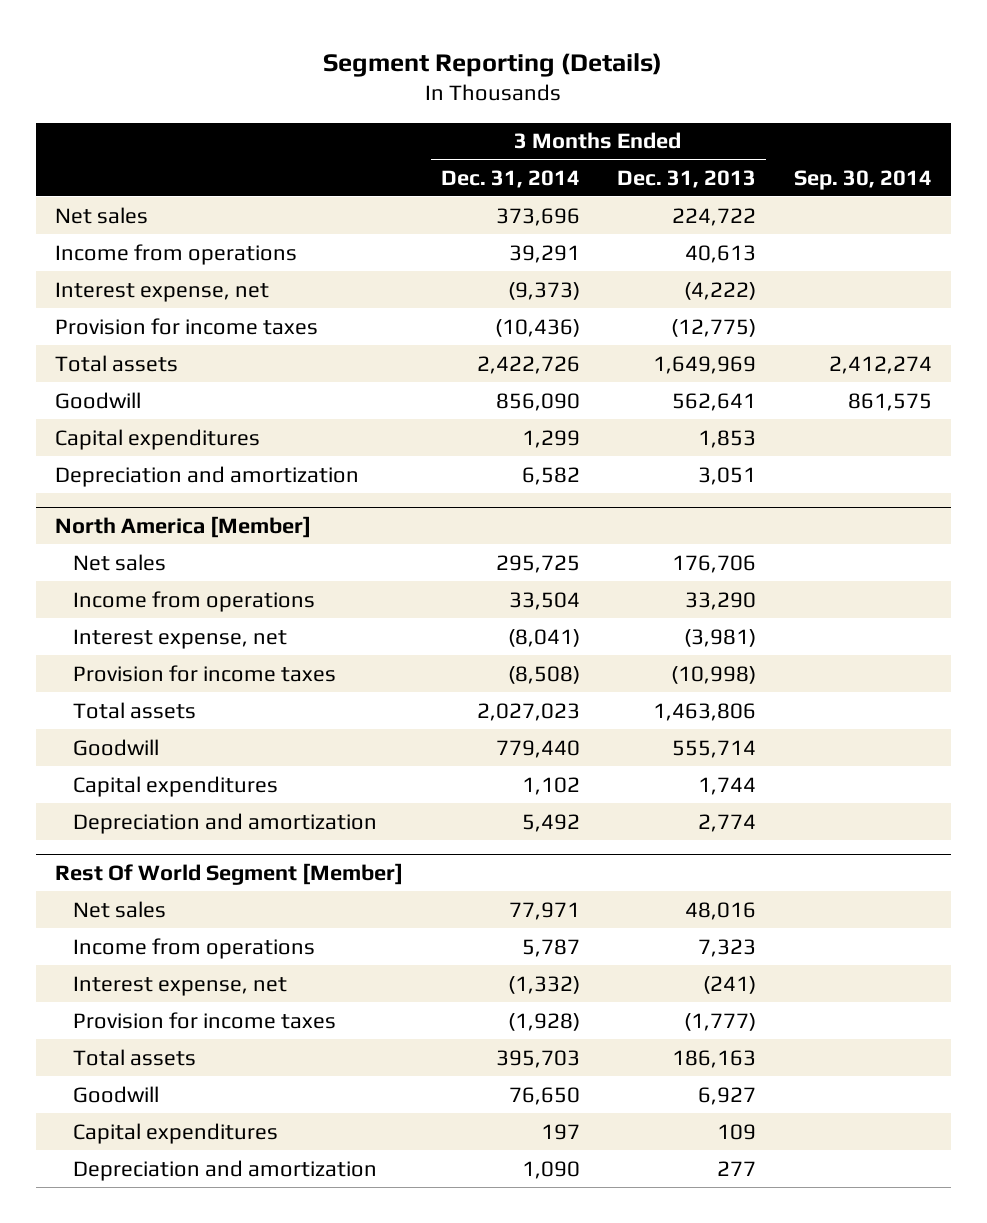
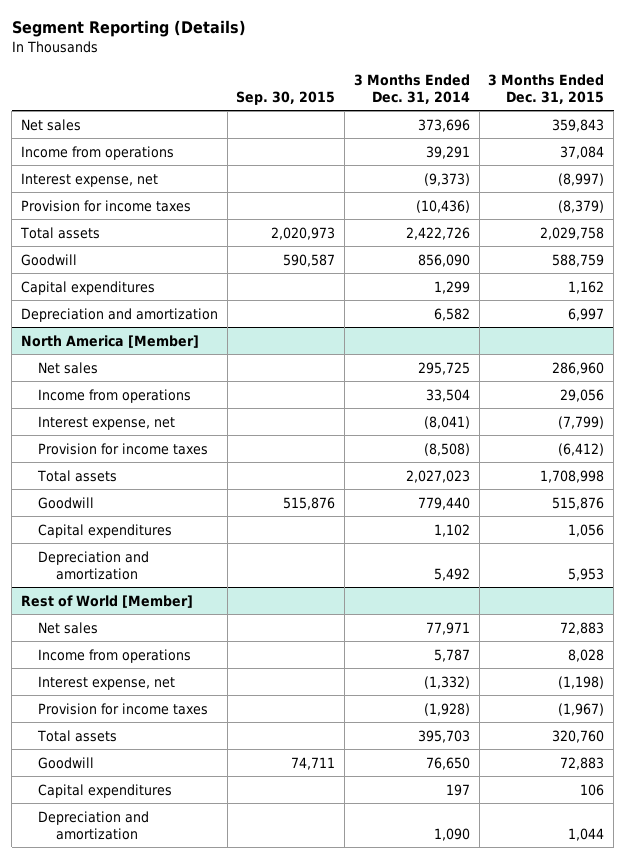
- | 3 Months Ended Dec. 31, 2014 | 3 Months Ended Dec. 31, 2013 | Sep. 30, 2014
+ | Sep. 30, 2015 | 3 Months Ended Dec. 31, 2014 | 3 Months Ended Dec. 31, 2015
- Rest Of World Segment [Member]
+ Rest of World [Member]

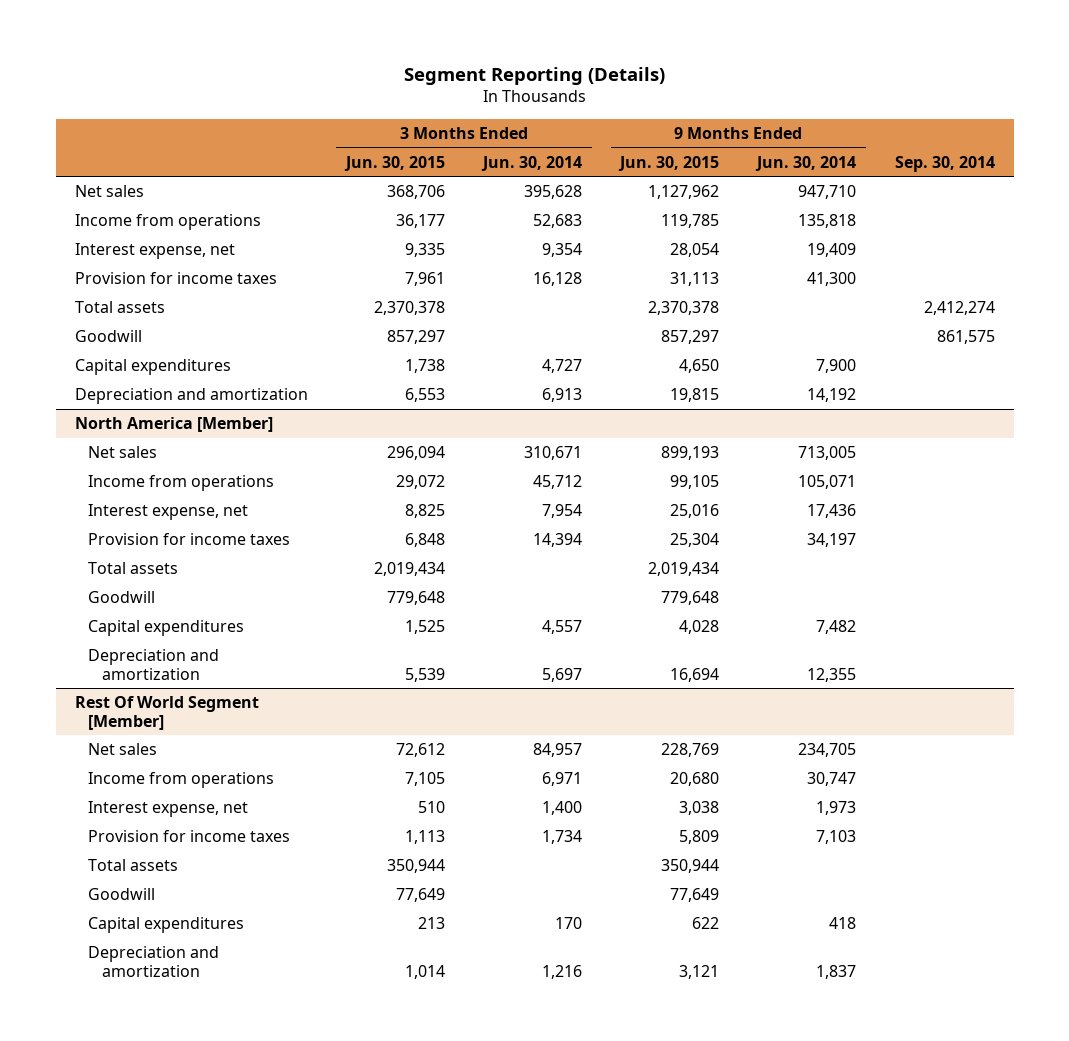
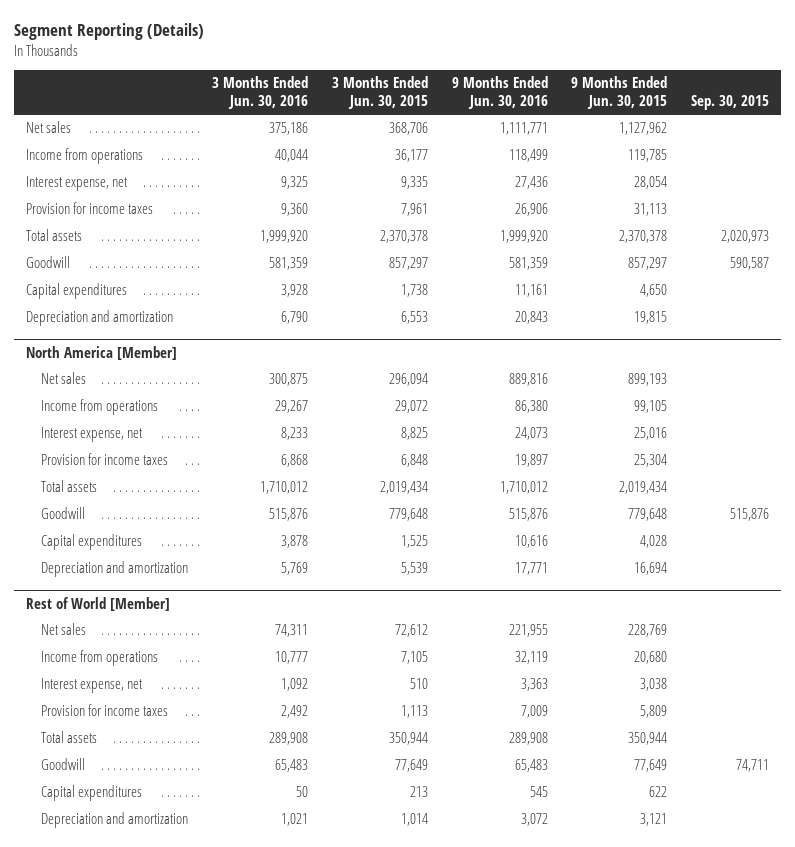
- | 3 Months Ended Jun. 30, 2015 | 3 Months Ended Jun. 30, 2014 | 9 Months Ended Jun. 30, 2015 | 9 Months Ended Jun. 30, 2014 | Sep. 30, 2014
+ | 3 Months Ended Jun. 30, 2016 | 3 Months Ended Jun. 30, 2015 | 9 Months Ended Jun. 30, 2016 | 9 Months Ended Jun. 30, 2015 | Sep. 30, 2015
- Rest Of World Segment [Member]
+ Rest of World [Member]

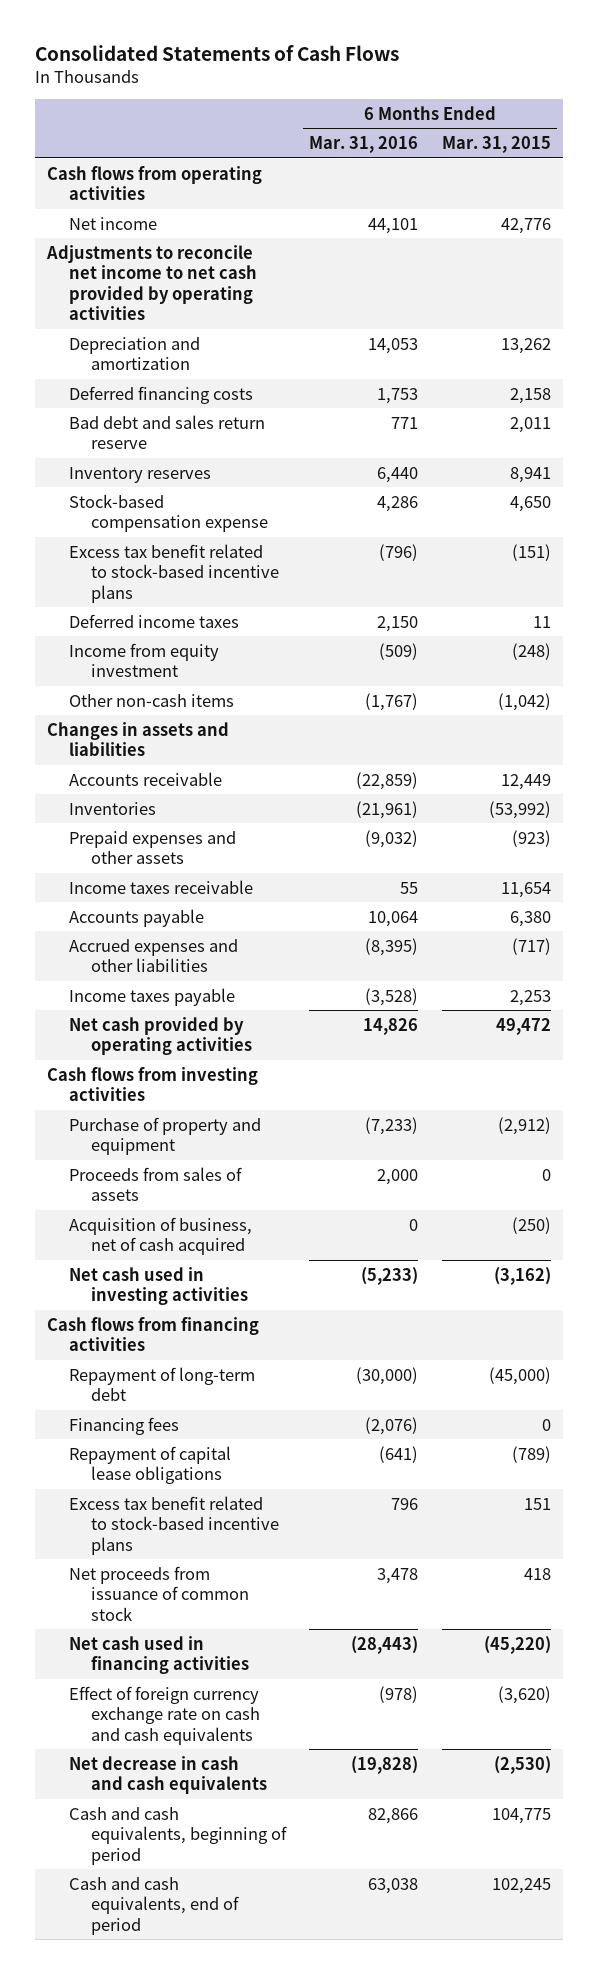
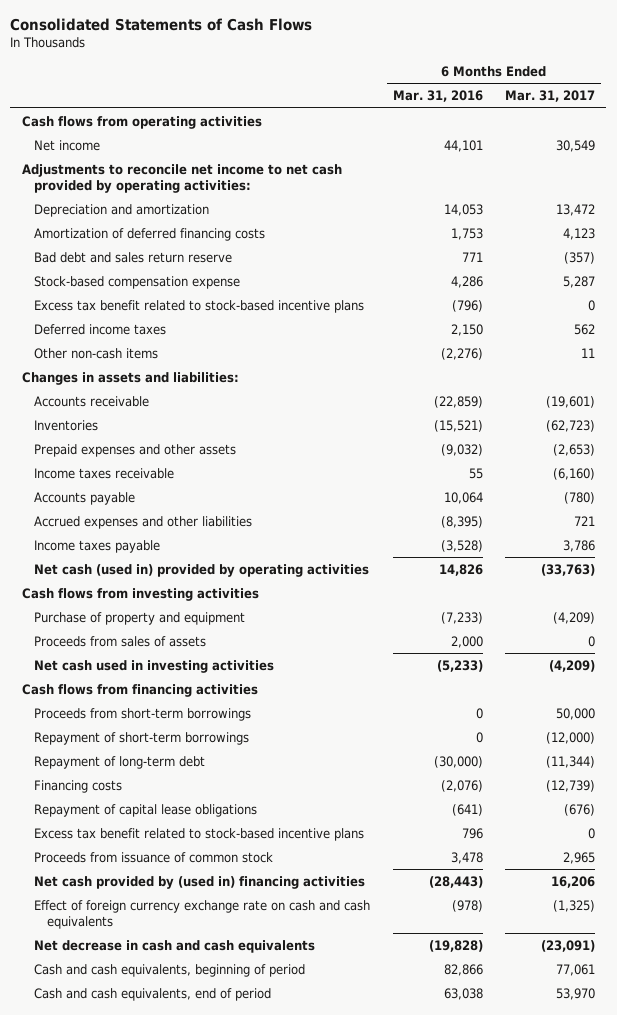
- | 6 Months Ended Mar. 31, 2016 | 6 Months Ended Mar. 31, 2015
+ | 6 Months Ended Mar. 31, 2016 | 6 Months Ended Mar. 31, 2017
- Adjustments to reconcile net income to net cash provided by operating activities
+ Adjustments to reconcile net income to net cash provided by operating activities:
- Deferred financing costs | 1,753 | 2,158
+ Amortization of deferred financing costs | 1,753 | 4,123
- Inventory reserves | 6,440 | 8,941
- Income from equity investment | (509) | (248)
- Other non-cash items | (1,767) | (1,042)
- Changes in assets and liabilities
+ Other non-cash items | (2,276) | 11
+ Changes in assets and liabilities:
- Inventories | (21,961) | (53,992)
+ Inventories | (15,521) | (62,723)
- Net cash provided by operating activities | 14,826 | 49,472
+ Net cash (used in) provided by operating activities | 14,826 | (33,763)
- Acquisition of business, net of cash acquired | 0 | (250)
+ Proceeds from short-term borrowings | 0 | 50,000
+ Repayment of short-term borrowings | 0 | (12,000)
- Financing fees | (2,076) | 0
+ Financing costs | (2,076) | (12,739)
- Net proceeds from issuance of common stock | 3,478 | 418
- Net cash used in financing activities | (28,443) | (45,220)
+ Proceeds from issuance of common stock | 3,478 | 2,965
+ Net cash provided by (used in) financing activities | (28,443) | 16,206

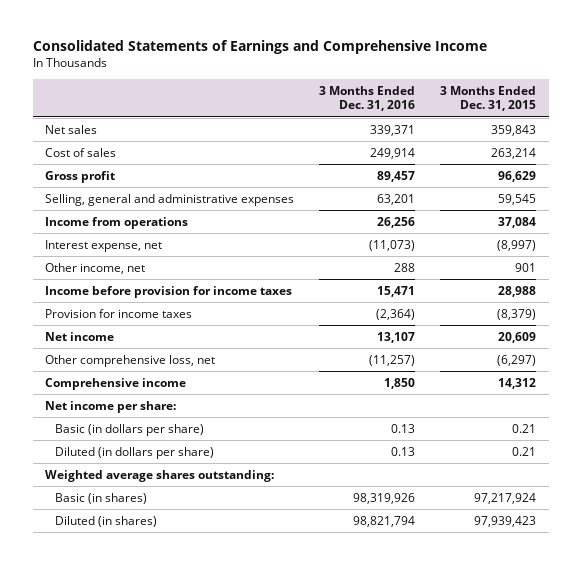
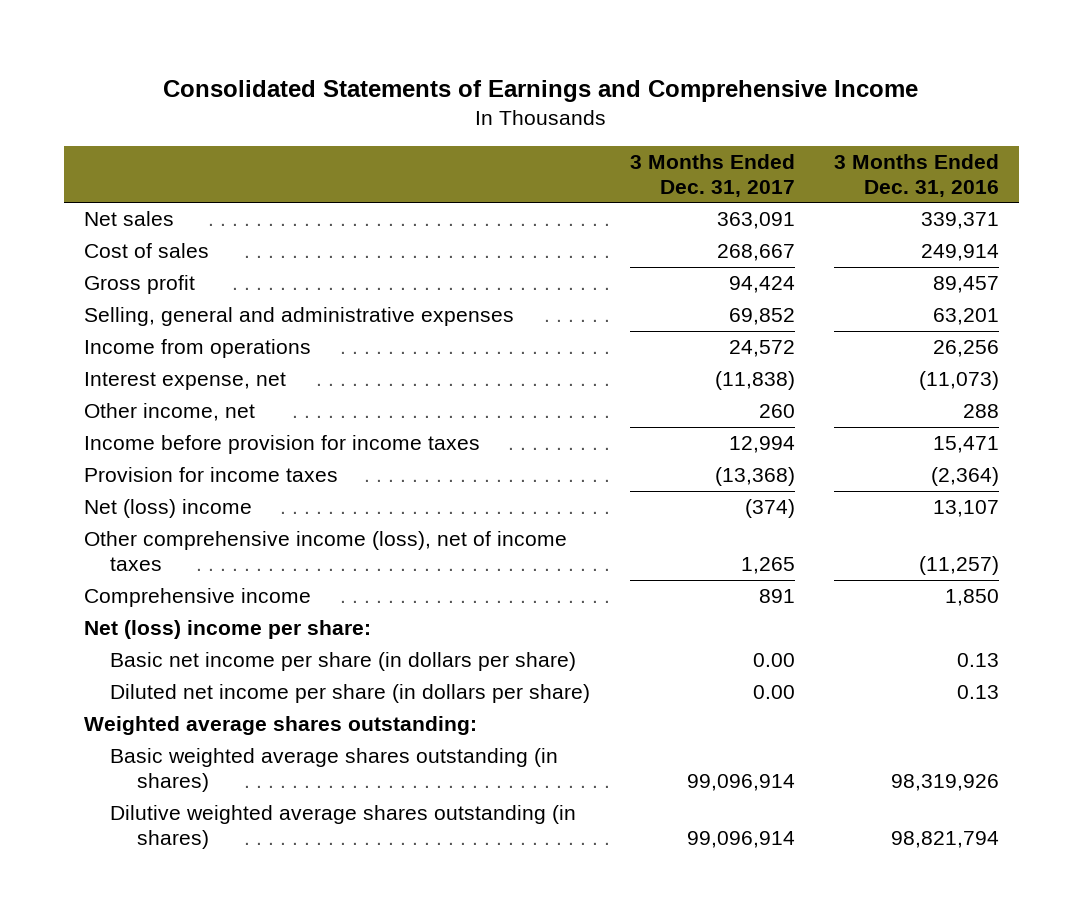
- | 3 Months Ended Dec. 31, 2016 | 3 Months Ended Dec. 31, 2015
+ | 3 Months Ended Dec. 31, 2017 | 3 Months Ended Dec. 31, 2016
- Net income | 13,107 | 20,609
- Other comprehensive loss, net | (11,257) | (6,297)
+ Net (loss) income | (374) | 13,107
+ Other comprehensive income (loss), net of income taxes | 1,265 | (11,257)
- Net income per share:
- Basic (in dollars per share) | 0.13 | 0.21
- Diluted (in dollars per share) | 0.13 | 0.21
+ Net (loss) income per share:
+ Basic net income per share (in dollars per share) | 0.00 | 0.13
+ Diluted net income per share (in dollars per share) | 0.00 | 0.13
- Basic (in shares) | 98,319,926 | 97,217,924
- Diluted (in shares) | 98,821,794 | 97,939,423
+ Basic weighted average shares outstanding (in shares) | 99,096,914 | 98,319,926
+ Dilutive weighted average shares outstanding (in shares) | 99,096,914 | 98,821,794

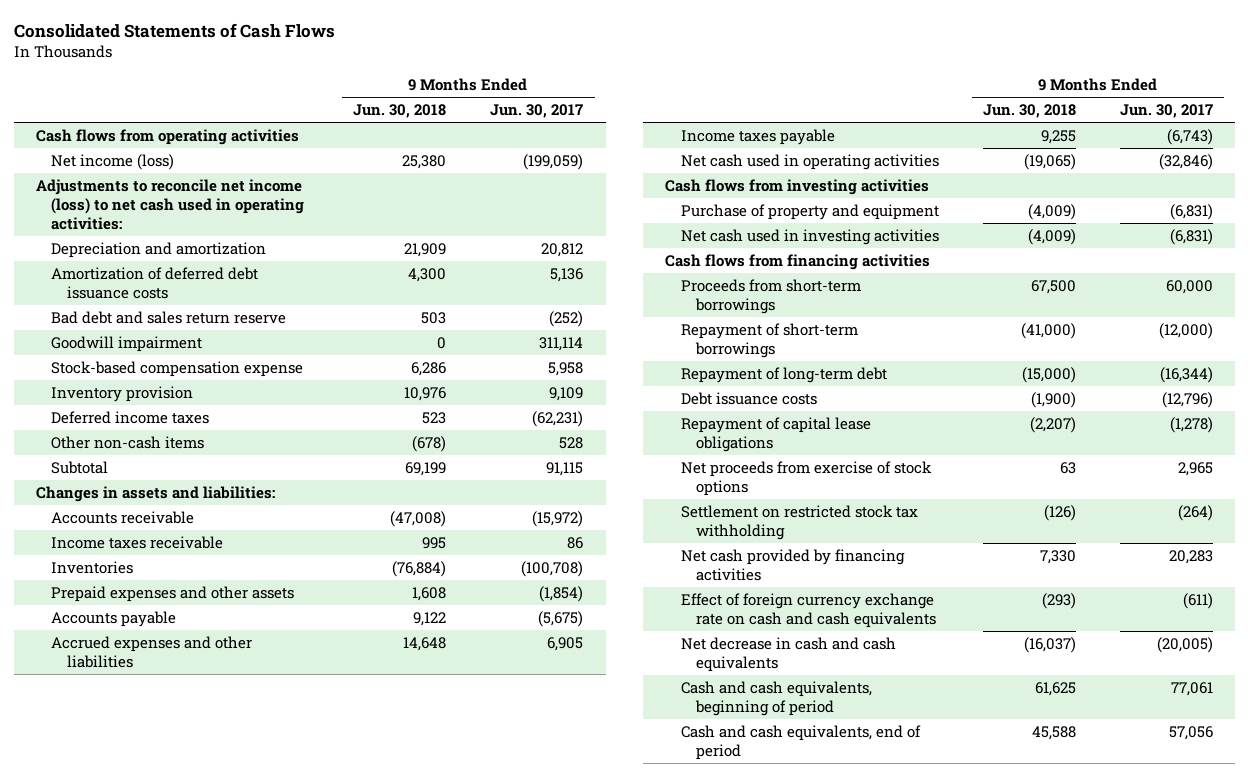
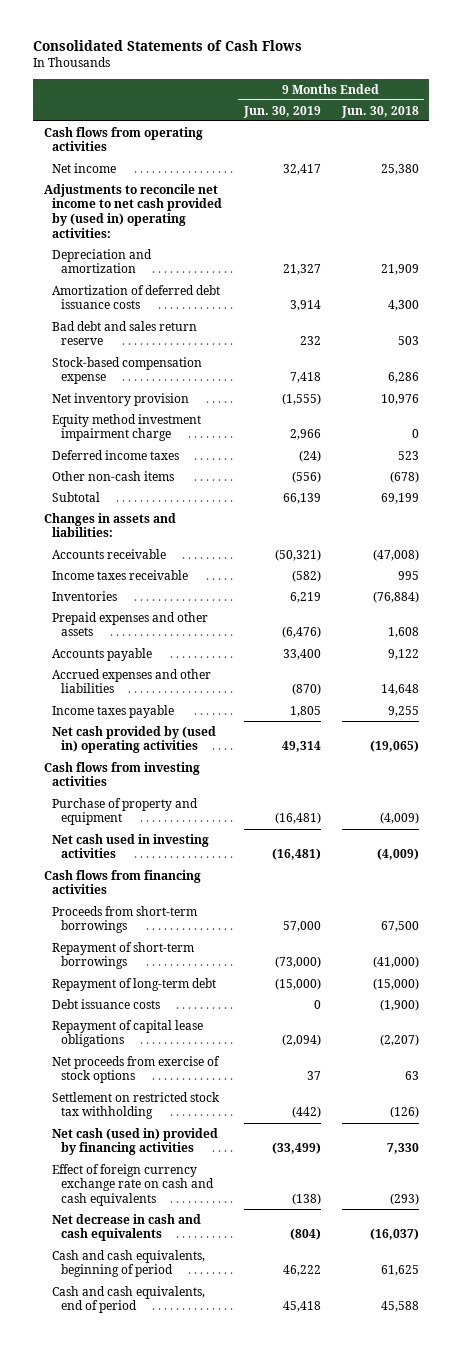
- | 9 Months Ended Jun. 30, 2018 | 9 Months Ended Jun. 30, 2017
+ | 9 Months Ended Jun. 30, 2019 | 9 Months Ended Jun. 30, 2018
- Net income (loss) | 25,380 | (199,059)
- Adjustments to reconcile net income (loss) to net cash used in operating activities:
+ Net income | 32,417 | 25,380
+ Adjustments to reconcile net income to net cash provided by (used in) operating activities:
- Goodwill impairment | 0 | 311,114
- Inventory provision | 10,976 | 9,109
+ Net inventory provision | (1,555) | 10,976
+ Equity method investment impairment charge | 2,966 | 0
- Net cash used in operating activities | (19,065) | (32,846)
+ Net cash provided by (used in) operating activities | 49,314 | (19,065)
- Net cash provided by financing activities | 7,330 | 20,283
+ Net cash (used in) provided by financing activities | (33,499) | 7,330

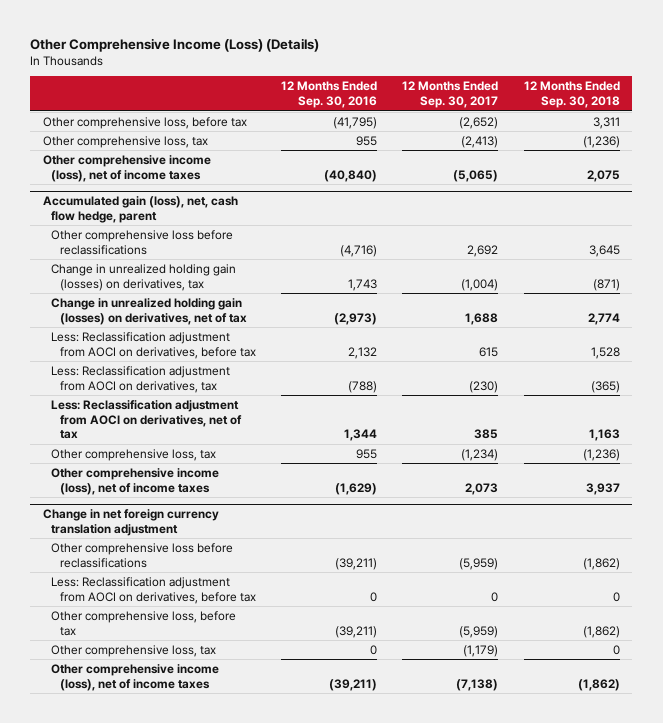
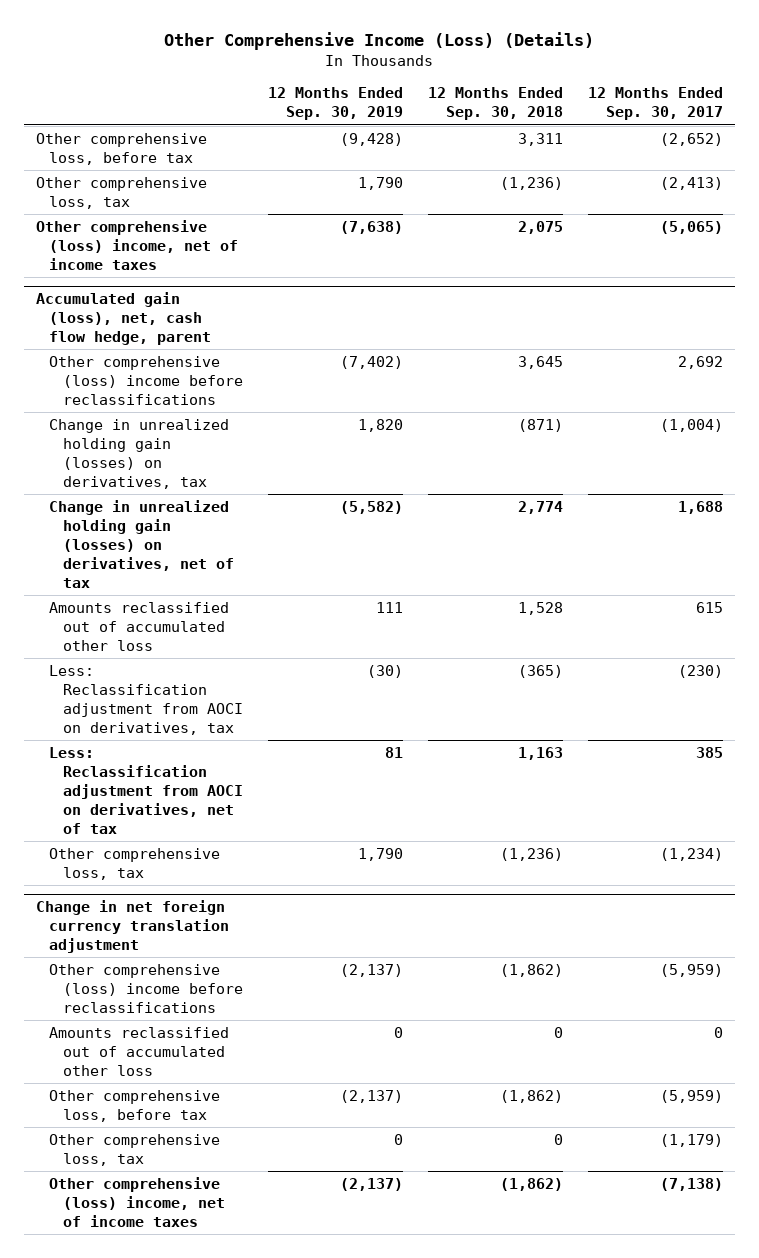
- | 12 Months Ended Sep. 30, 2016 | 12 Months Ended Sep. 30, 2017 | 12 Months Ended Sep. 30, 2018
+ | 12 Months Ended Sep. 30, 2019 | 12 Months Ended Sep. 30, 2018 | 12 Months Ended Sep. 30, 2017
- Other comprehensive income (loss), net of income taxes | (40,840) | (5,065) | 2,075
+ Other comprehensive (loss) income, net of income taxes | (7,638) | 2,075 | (5,065)
@ Accumulated gain (loss), net, cash flow hedge, parent
- Other comprehensive loss before reclassifications | (4,716) | 2,692 | 3,645
+ Other comprehensive (loss) income before reclassifications | (7,402) | 3,645 | 2,692
- Less: Reclassification adjustment from AOCI on derivatives, before tax | 2,132 | 615 | 1,528
+ Amounts reclassified out of accumulated other loss | 111 | 1,528 | 615
- Other comprehensive income (loss), net of income taxes | (1,629) | 2,073 | 3,937
@ Change in net foreign currency translation adjustment
- Other comprehensive loss before reclassifications | (39,211) | (5,959) | (1,862)
- Less: Reclassification adjustment from AOCI on derivatives, before tax | 0 | 0 | 0
+ Other comprehensive (loss) income before reclassifications | (2,137) | (1,862) | (5,959)
+ Amounts reclassified out of accumulated other loss | 0 | 0 | 0
- Other comprehensive income (loss), net of income taxes | (39,211) | (7,138) | (1,862)
+ Other comprehensive (loss) income, net of income taxes | (2,137) | (1,862) | (7,138)

